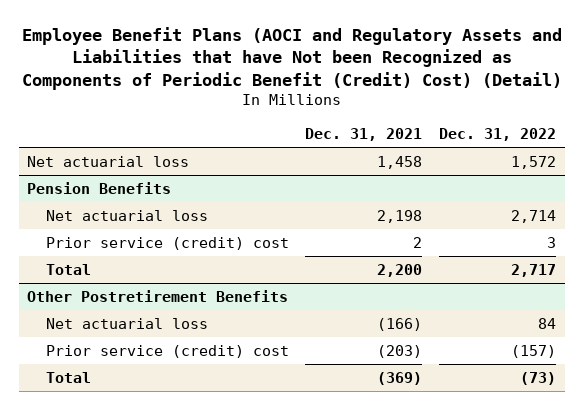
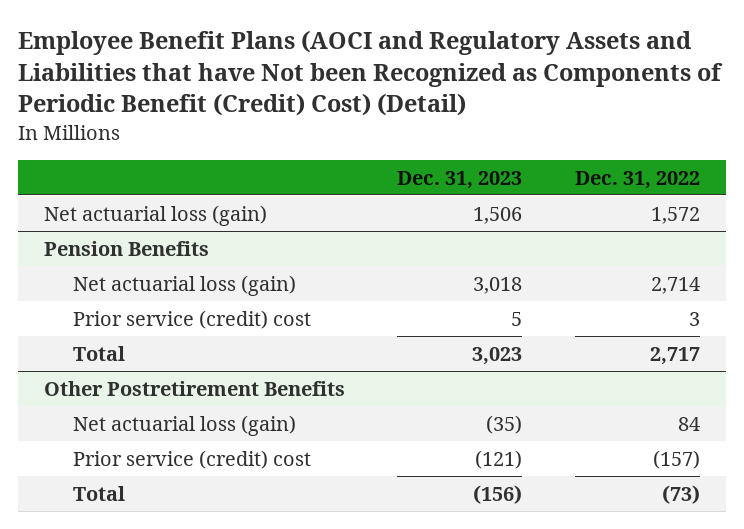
- | Dec. 31, 2021 | Dec. 31, 2022
+ | Dec. 31, 2023 | Dec. 31, 2022
- Net actuarial loss | 1,458 | 1,572
+ Net actuarial loss (gain) | 1,506 | 1,572
@ Pension Benefits
- Net actuarial loss | 2,198 | 2,714
+ Net actuarial loss (gain) | 3,018 | 2,714
@ Other Postretirement Benefits
- Net actuarial loss | (166) | 84
+ Net actuarial loss (gain) | (35) | 84

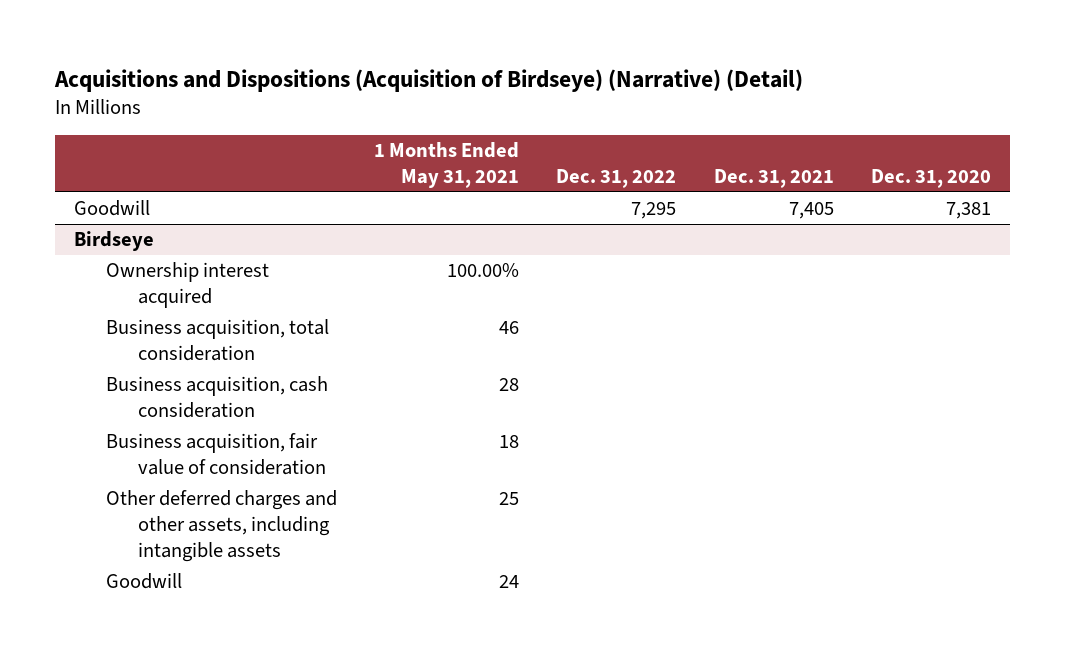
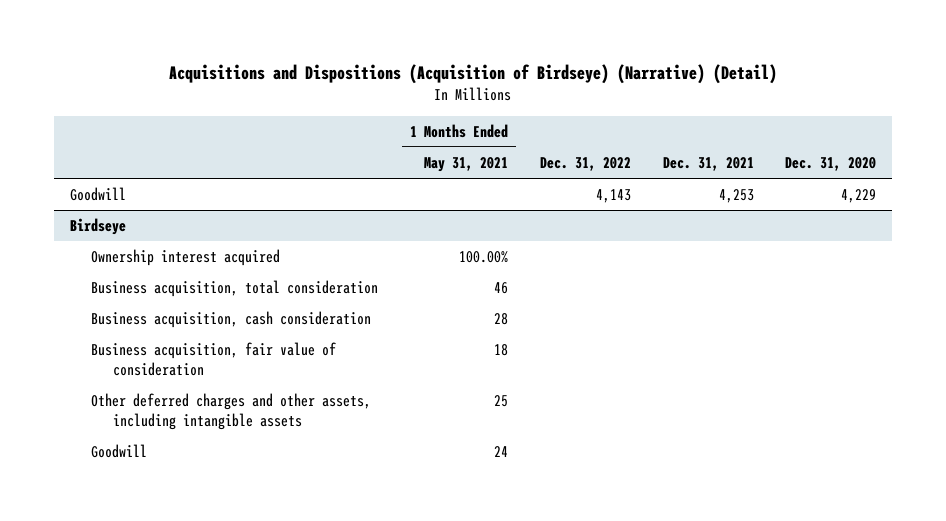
- Goodwill | | 7,295 | 7,405 | 7,381
+ Goodwill | | 4,143 | 4,253 | 4,229

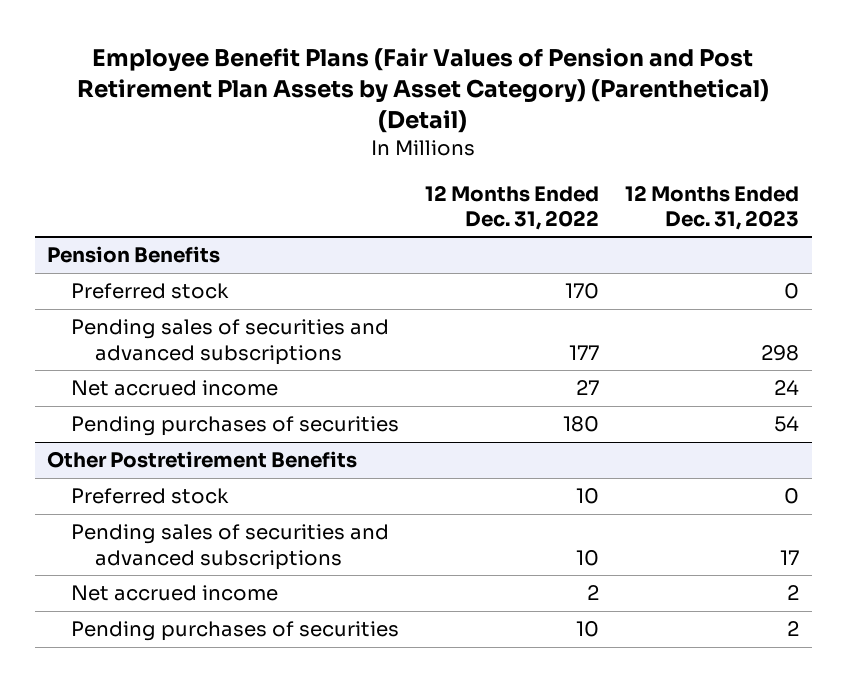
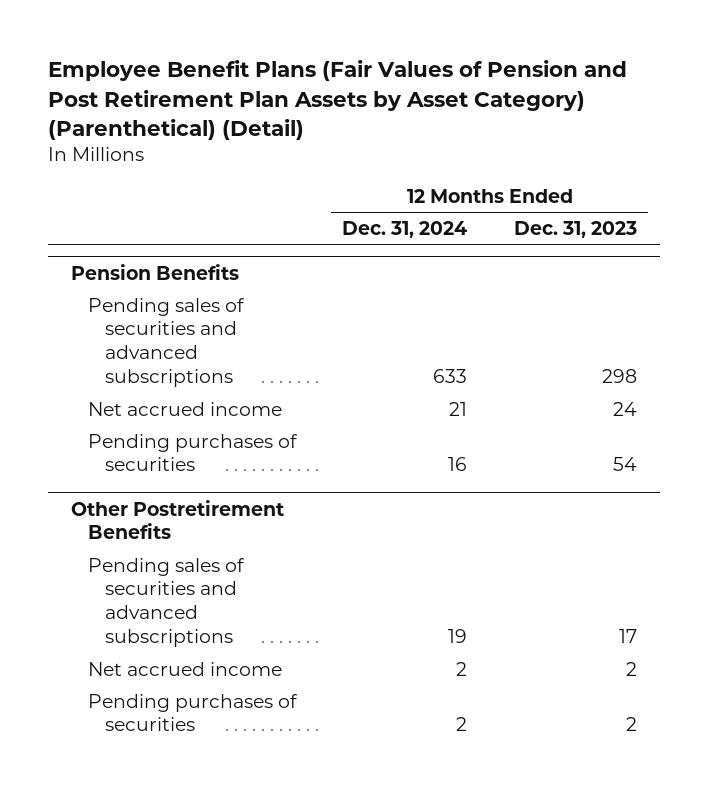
- | 12 Months Ended Dec. 31, 2022 | 12 Months Ended Dec. 31, 2023
+ | 12 Months Ended Dec. 31, 2024 | 12 Months Ended Dec. 31, 2023
@ Pension Benefits
- Preferred stock | 170 | 0
@ Other Postretirement Benefits
- Preferred stock | 10 | 0

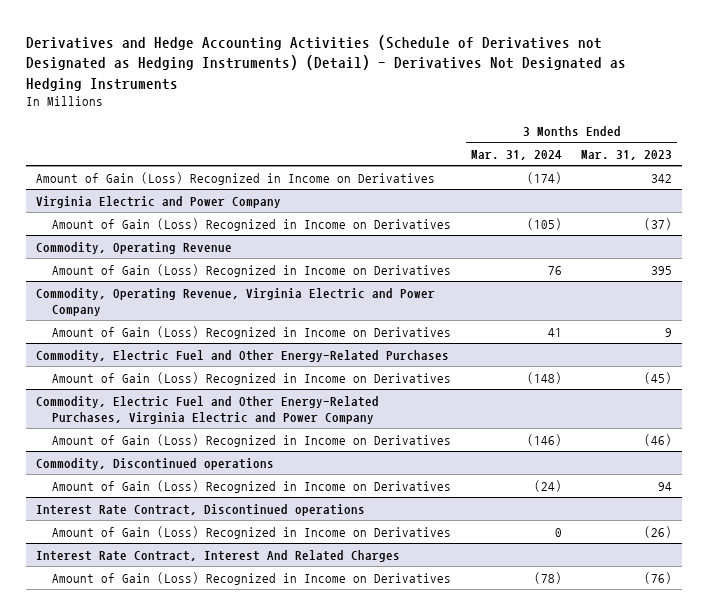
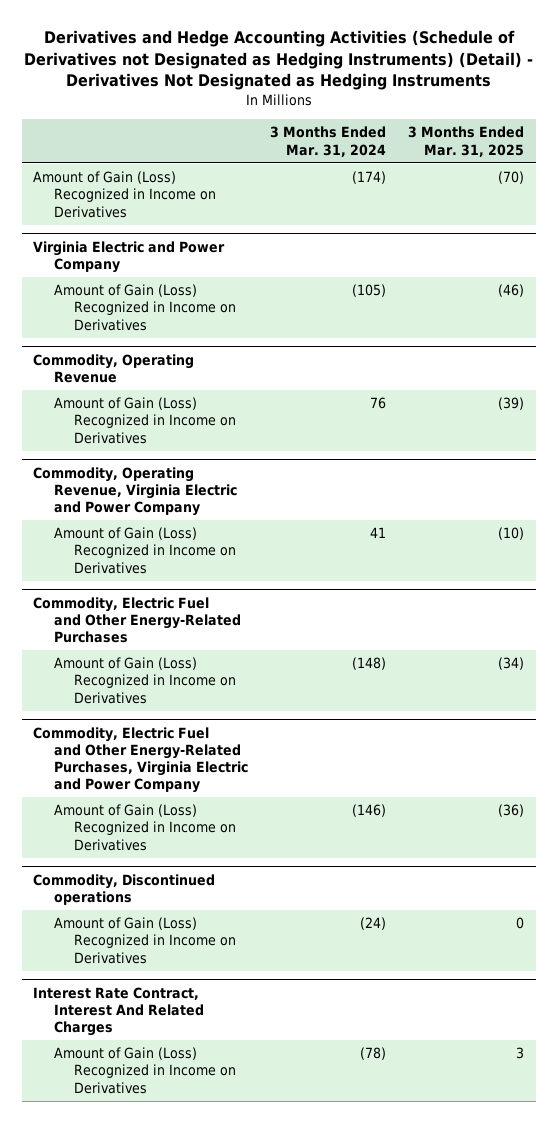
- | 3 Months Ended Mar. 31, 2024 | 3 Months Ended Mar. 31, 2023
+ | 3 Months Ended Mar. 31, 2024 | 3 Months Ended Mar. 31, 2025
- Interest Rate Contract, Discontinued operations
- Amount of Gain (Loss) Recognized in Income on Derivatives | 0 | (26)

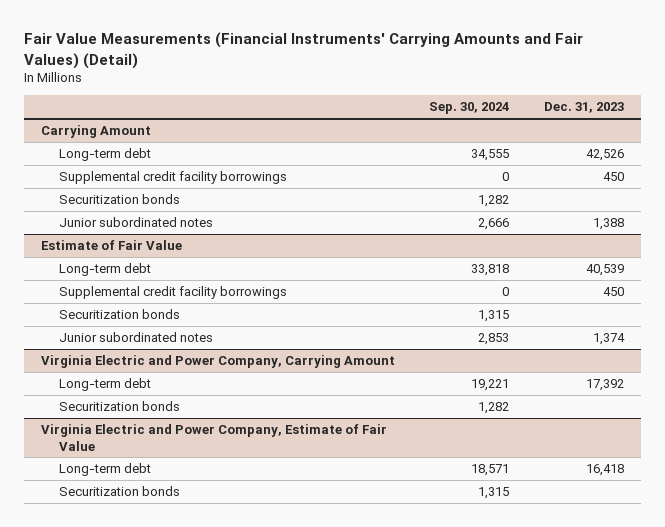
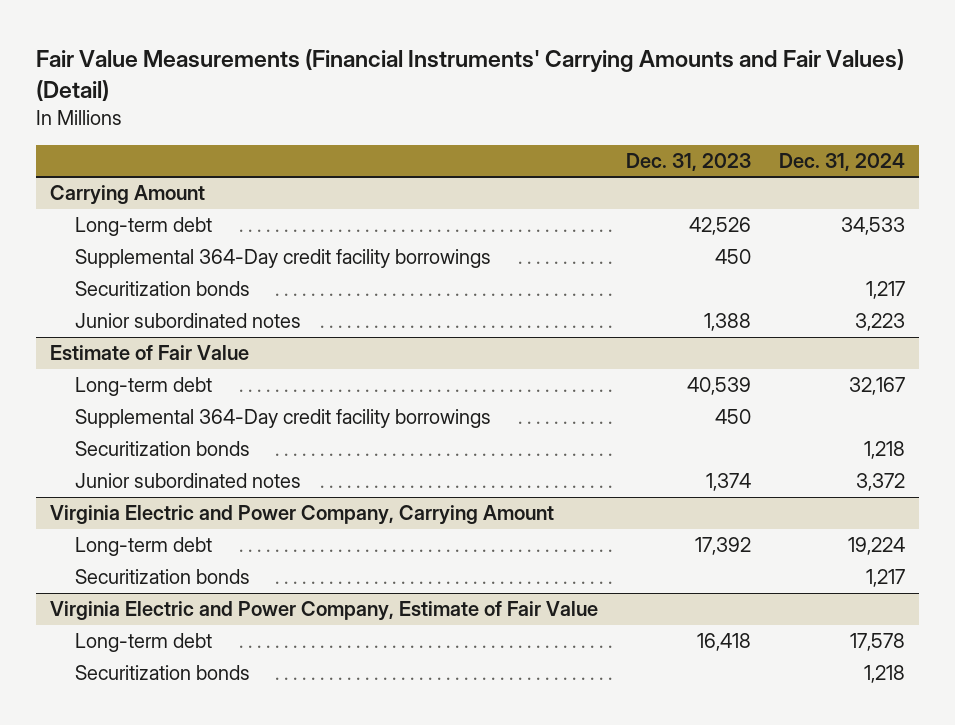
- | Sep. 30, 2024 | Dec. 31, 2023
+ | Dec. 31, 2023 | Dec. 31, 2024
@ Carrying Amount
- Supplemental credit facility borrowings | 0 | 450
+ Supplemental 364-Day credit facility borrowings | 450 |
@ Estimate of Fair Value
- Supplemental credit facility borrowings | 0 | 450
+ Supplemental 364-Day credit facility borrowings | 450 |

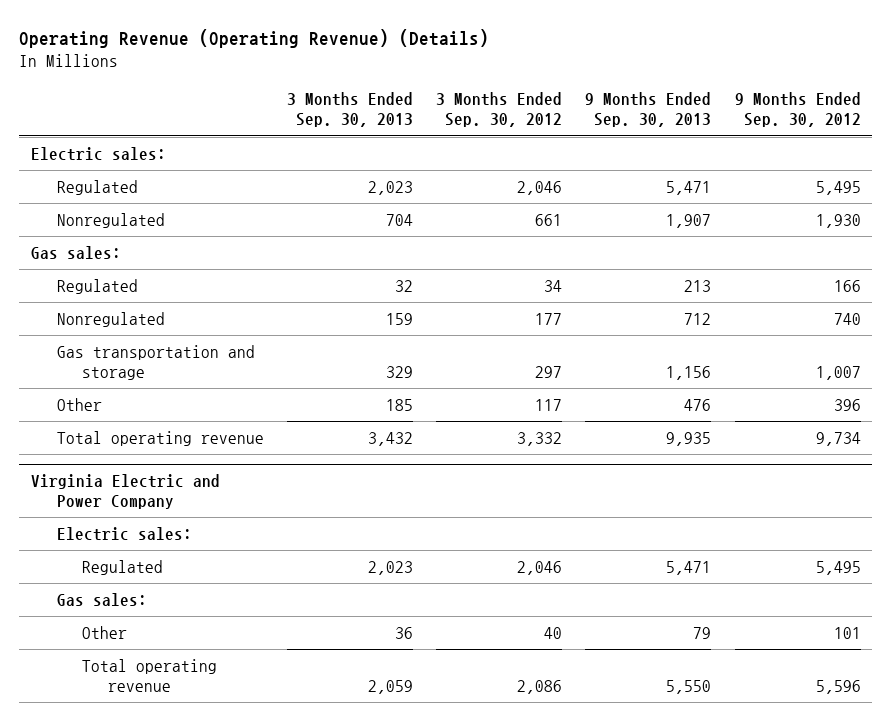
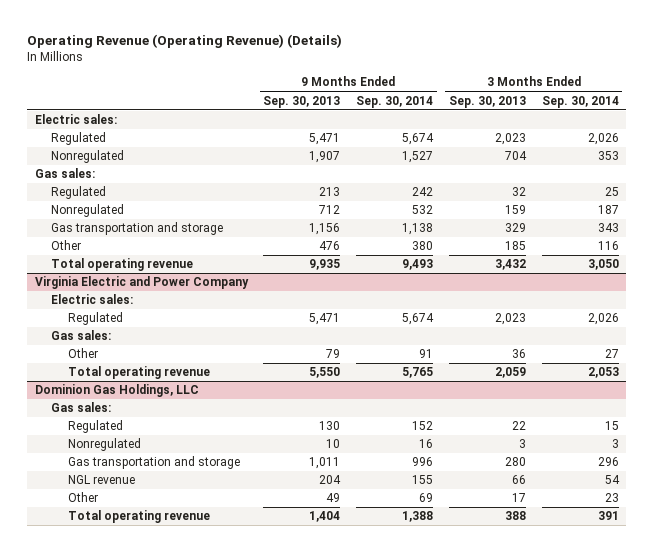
- | 3 Months Ended Sep. 30, 2013 | 3 Months Ended Sep. 30, 2012 | 9 Months Ended Sep. 30, 2013 | 9 Months Ended Sep. 30, 2012
+ | 9 Months Ended Sep. 30, 2013 | 9 Months Ended Sep. 30, 2014 | 3 Months Ended Sep. 30, 2013 | 3 Months Ended Sep. 30, 2014
+ Dominion Gas Holdings, LLC
+ Gas sales:
+ Regulated | 130 | 152 | 22 | 15
+ Nonregulated | 10 | 16 | 3 | 3
+ Gas transportation and storage | 1,011 | 996 | 280 | 296
+ NGL revenue | 204 | 155 | 66 | 54
+ Other | 49 | 69 | 17 | 23
+ Total operating revenue | 1,404 | 1,388 | 388 | 391

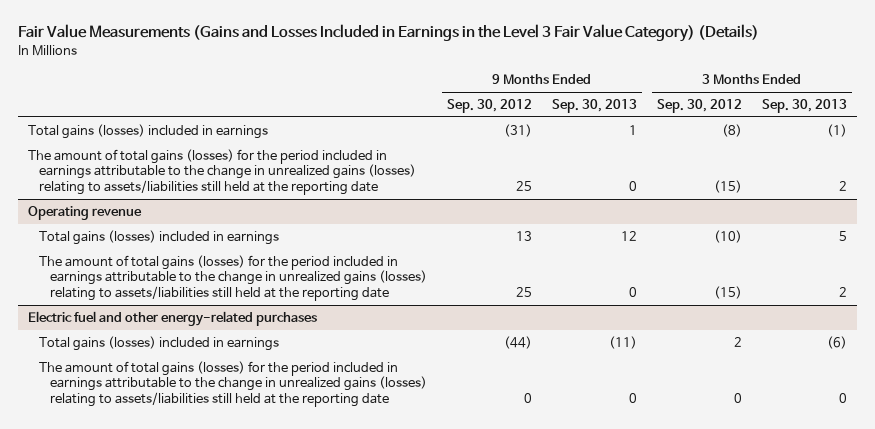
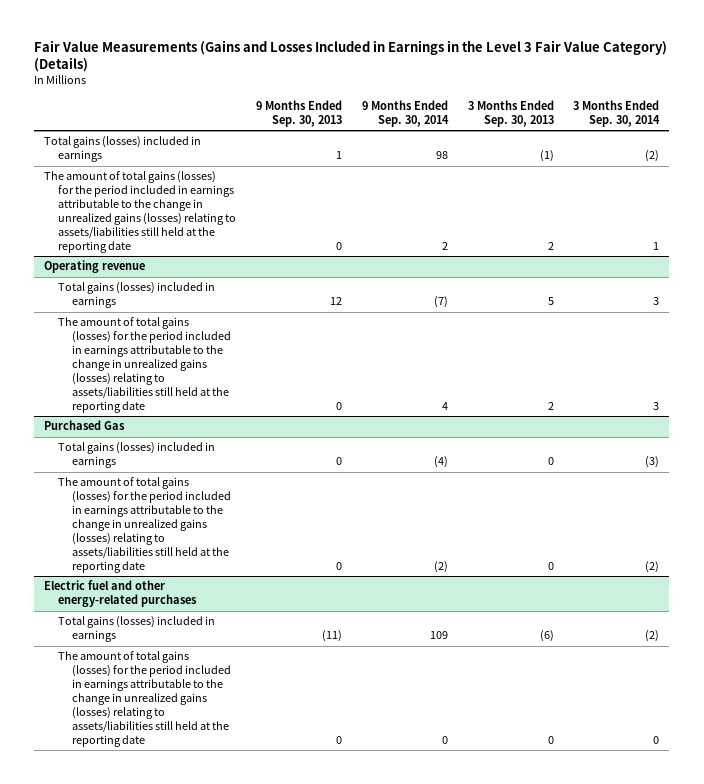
- | 9 Months Ended Sep. 30, 2012 | 9 Months Ended Sep. 30, 2013 | 3 Months Ended Sep. 30, 2012 | 3 Months Ended Sep. 30, 2013
+ | 9 Months Ended Sep. 30, 2013 | 9 Months Ended Sep. 30, 2014 | 3 Months Ended Sep. 30, 2013 | 3 Months Ended Sep. 30, 2014
+ Purchased Gas
+ Total gains (losses) included in earnings | 0 | (4) | 0 | (3)
+ The amount of total gains (losses) for the period included in earnings attributable to the change in unrealized gains (losses) relating to assets/liabilities still held at the reporting date | 0 | (2) | 0 | (2)

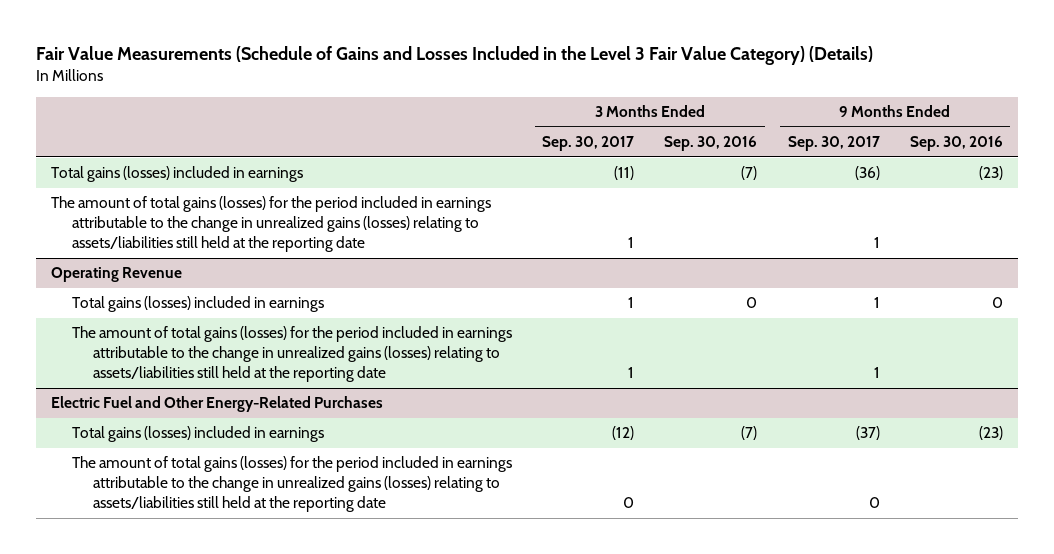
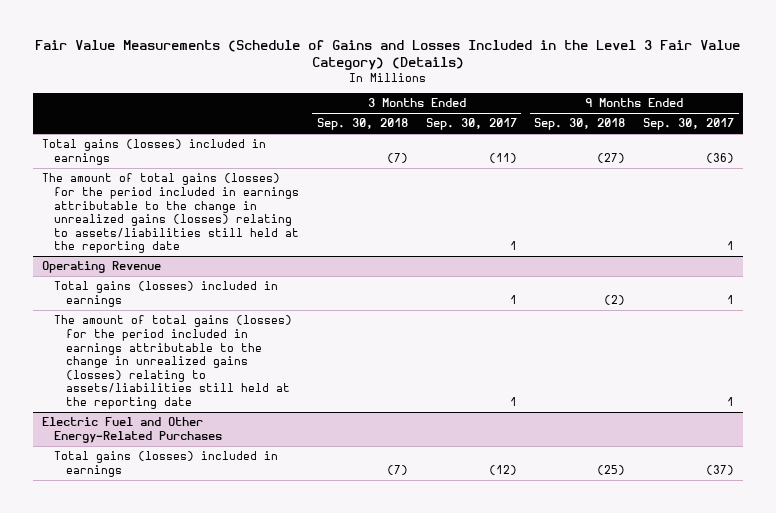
- | 3 Months Ended Sep. 30, 2017 | 3 Months Ended Sep. 30, 2016 | 9 Months Ended Sep. 30, 2017 | 9 Months Ended Sep. 30, 2016
+ | 3 Months Ended Sep. 30, 2018 | 3 Months Ended Sep. 30, 2017 | 9 Months Ended Sep. 30, 2018 | 9 Months Ended Sep. 30, 2017
@ Electric Fuel and Other Energy-Related Purchases
- The amount of total gains (losses) for the period included in earnings attributable to the change in unrealized gains (losses) relating to assets/liabilities still held at the reporting date | 0 | | 0 |

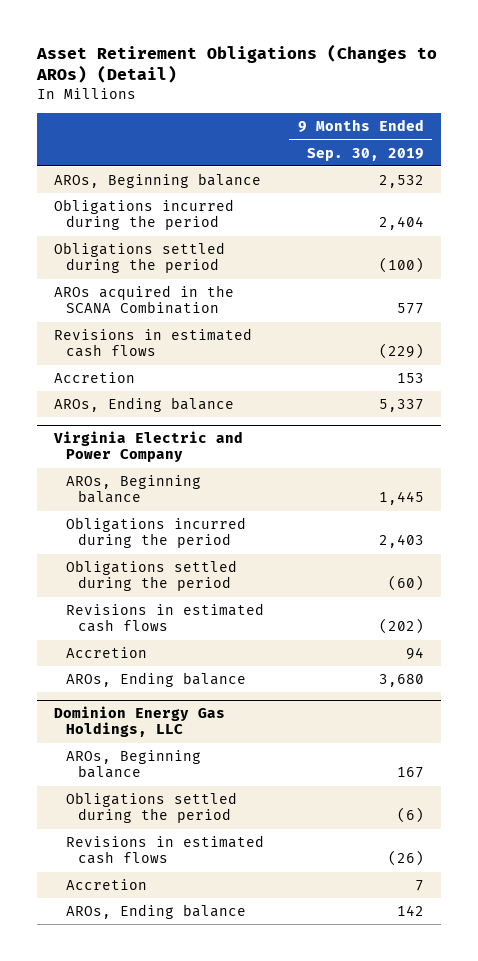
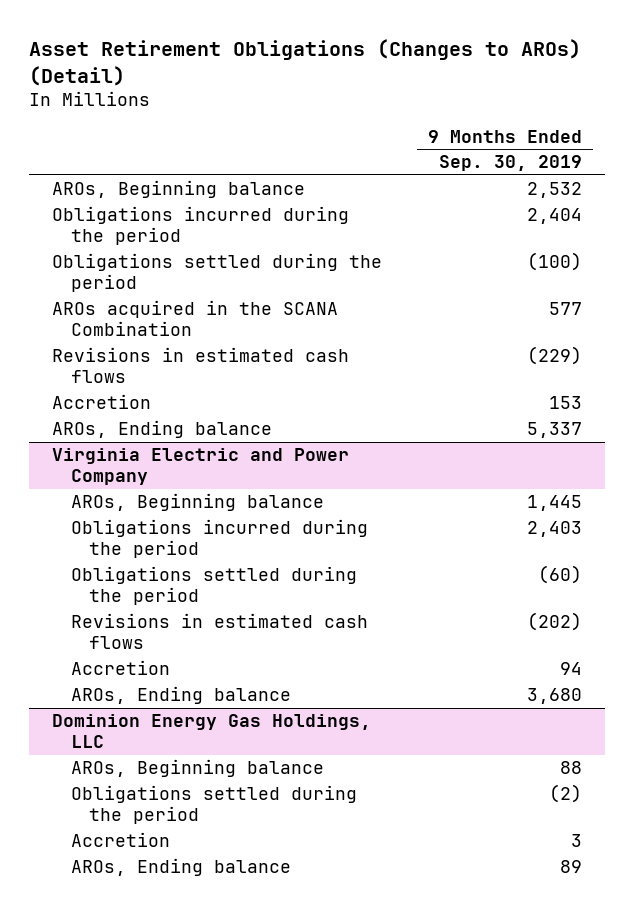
@ Dominion Energy Gas Holdings, LLC
- AROs, Beginning balance | 167
- Obligations settled during the period | (6)
- Revisions in estimated cash flows | (26)
- Accretion | 7
- AROs, Ending balance | 142
+ AROs, Beginning balance | 88
+ Obligations settled during the period | (2)
+ Accretion | 3
+ AROs, Ending balance | 89

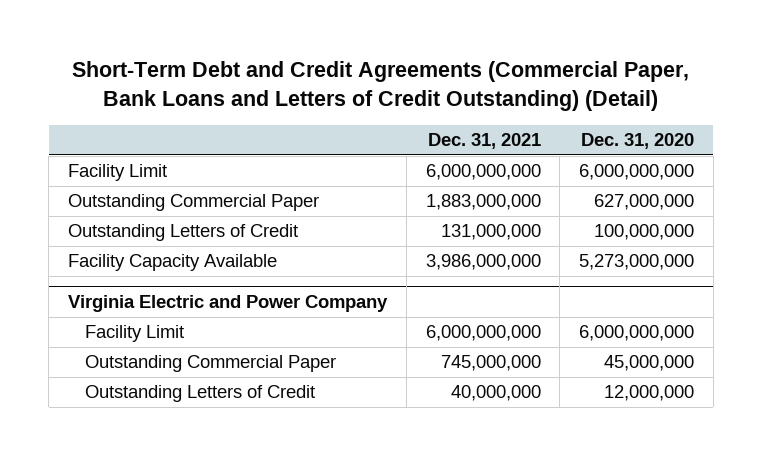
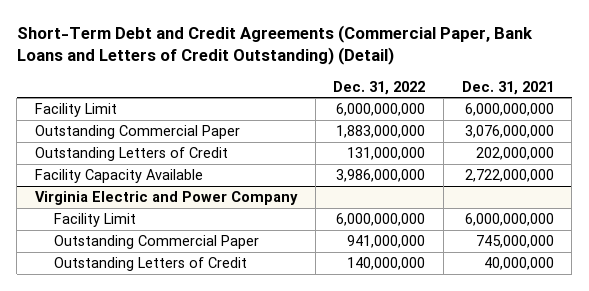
- | Dec. 31, 2021 | Dec. 31, 2020
+ | Dec. 31, 2022 | Dec. 31, 2021
- Outstanding Commercial Paper | 1,883,000,000 | 627,000,000
- Outstanding Letters of Credit | 131,000,000 | 100,000,000
- Facility Capacity Available | 3,986,000,000 | 5,273,000,000
+ Outstanding Commercial Paper | 1,883,000,000 | 3,076,000,000
+ Outstanding Letters of Credit | 131,000,000 | 202,000,000
+ Facility Capacity Available | 3,986,000,000 | 2,722,000,000

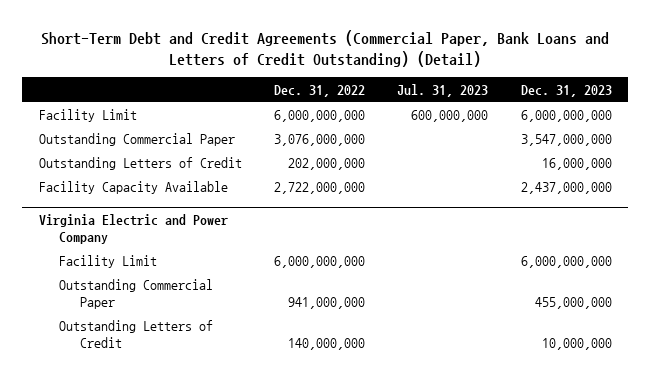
- | Dec. 31, 2022 | Dec. 31, 2021
+ | Dec. 31, 2022 | Jul. 31, 2023 | Dec. 31, 2023
- Outstanding Commercial Paper | 1,883,000,000 | 3,076,000,000
- Outstanding Letters of Credit | 131,000,000 | 202,000,000
- Facility Capacity Available | 3,986,000,000 | 2,722,000,000
+ Outstanding Commercial Paper | 3,076,000,000 | | 3,547,000,000
+ Outstanding Letters of Credit | 202,000,000 | | 16,000,000
+ Facility Capacity Available | 2,722,000,000 | | 2,437,000,000

